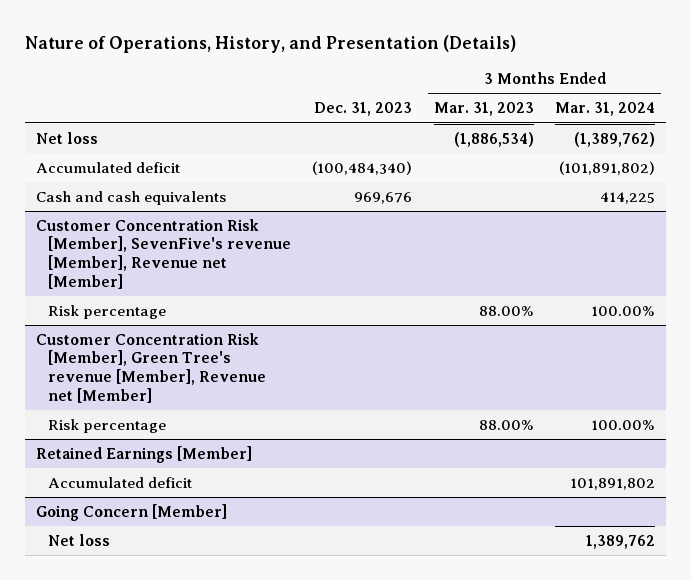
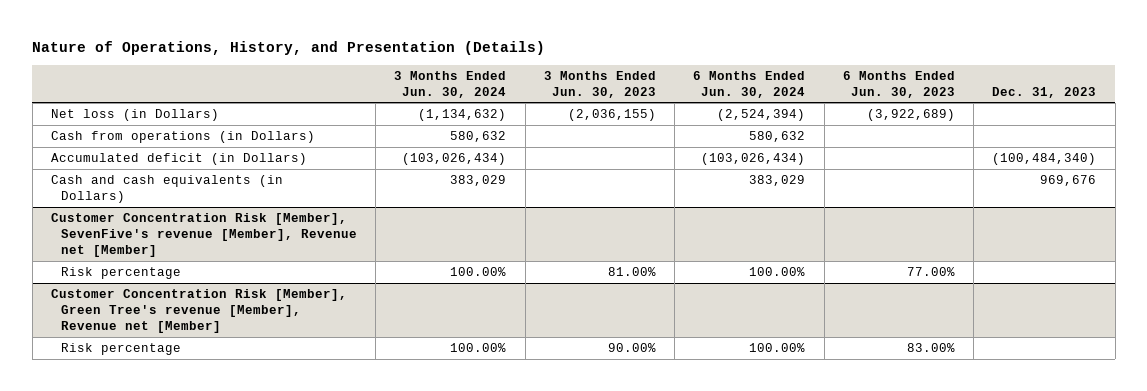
- | Dec. 31, 2023 | 3 Months Ended Mar. 31, 2023 | 3 Months Ended Mar. 31, 2024
+ | 3 Months Ended Jun. 30, 2024 | 3 Months Ended Jun. 30, 2023 | 6 Months Ended Jun. 30, 2024 | 6 Months Ended Jun. 30, 2023 | Dec. 31, 2023
- Net loss | | (1,886,534) | (1,389,762)
- Accumulated deficit | (100,484,340) | | (101,891,802)
- Cash and cash equivalents | 969,676 | | 414,225
+ Net loss (in Dollars) | (1,134,632) | (2,036,155) | (2,524,394) | (3,922,689) |
+ Cash from operations (in Dollars) | 580,632 | | 580,632 | |
+ Accumulated deficit (in Dollars) | (103,026,434) | | (103,026,434) | | (100,484,340)
+ Cash and cash equivalents (in Dollars) | 383,029 | | 383,029 | | 969,676
- Retained Earnings [Member]
- Accumulated deficit | | | 101,891,802
- Going Concern [Member]
- Net loss | | | 1,389,762

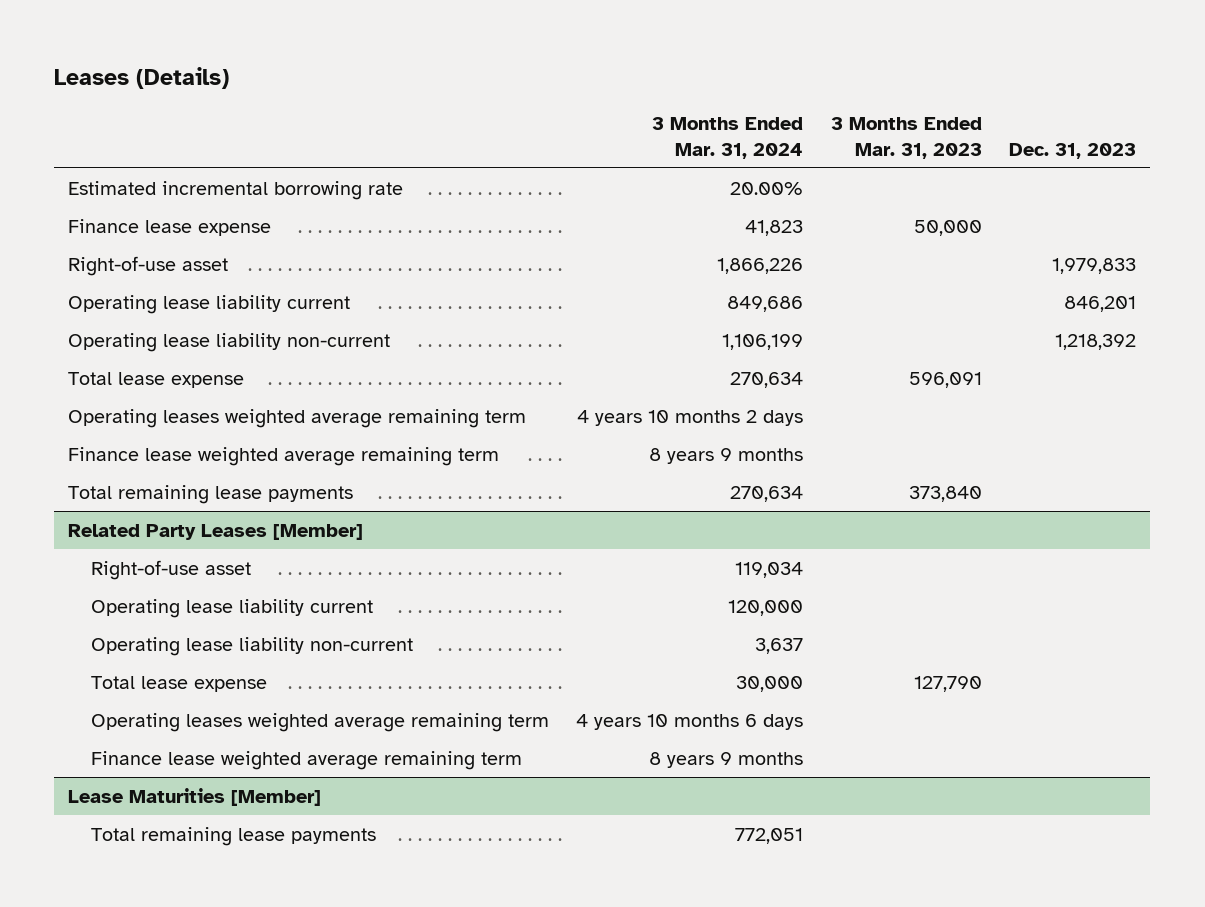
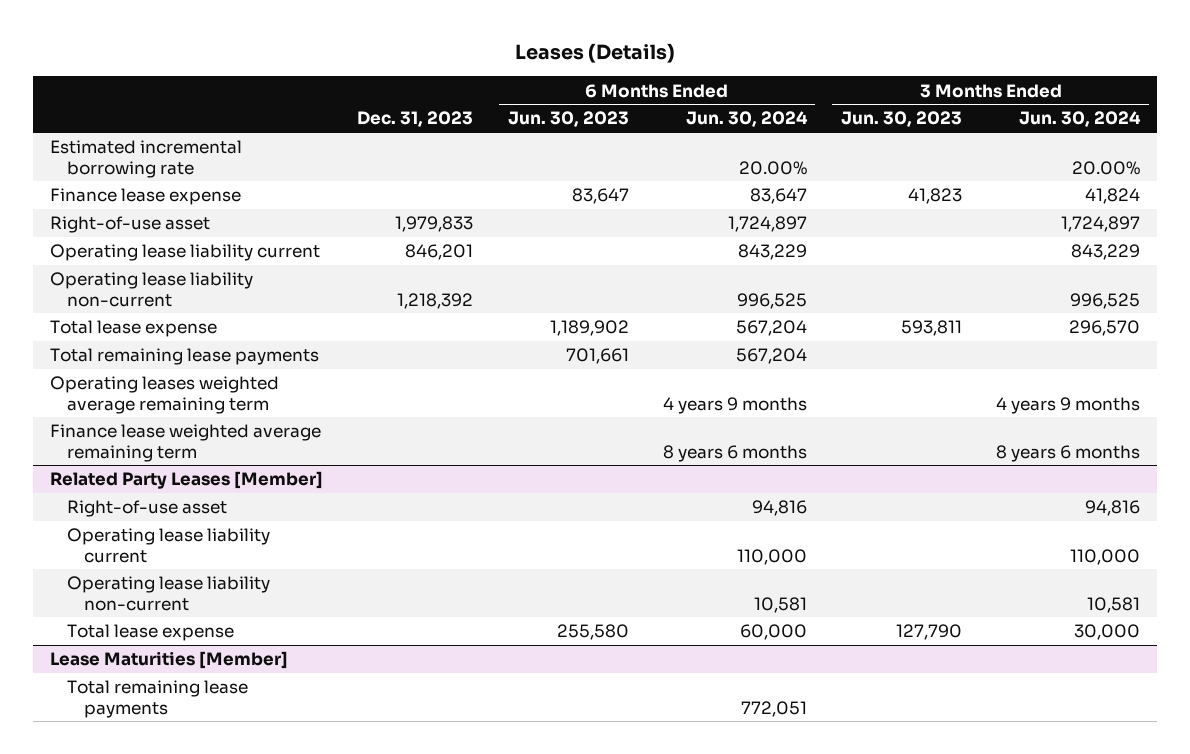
- | 3 Months Ended Mar. 31, 2024 | 3 Months Ended Mar. 31, 2023 | Dec. 31, 2023
+ | Dec. 31, 2023 | 6 Months Ended Jun. 30, 2023 | 6 Months Ended Jun. 30, 2024 | 3 Months Ended Jun. 30, 2023 | 3 Months Ended Jun. 30, 2024
moved up: Total remaining lease payments | | 701,661 | 567,204 | |
@ Related Party Leases [Member]
- Operating leases weighted average remaining term | 4 years 10 months 6 days | |
- Finance lease weighted average remaining term | 8 years 9 months | |

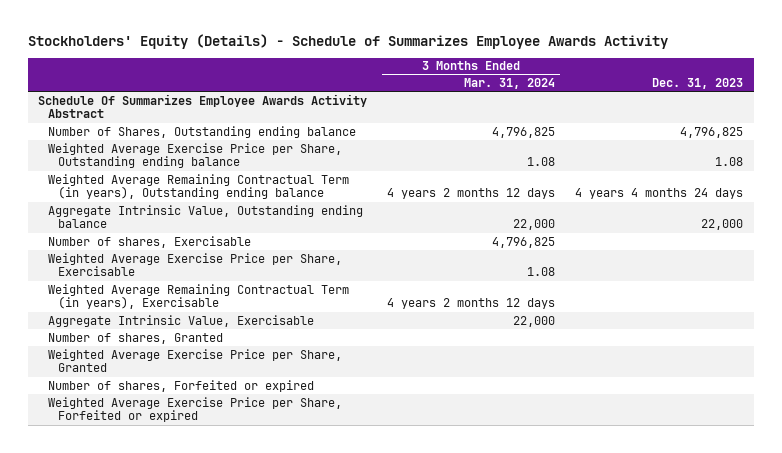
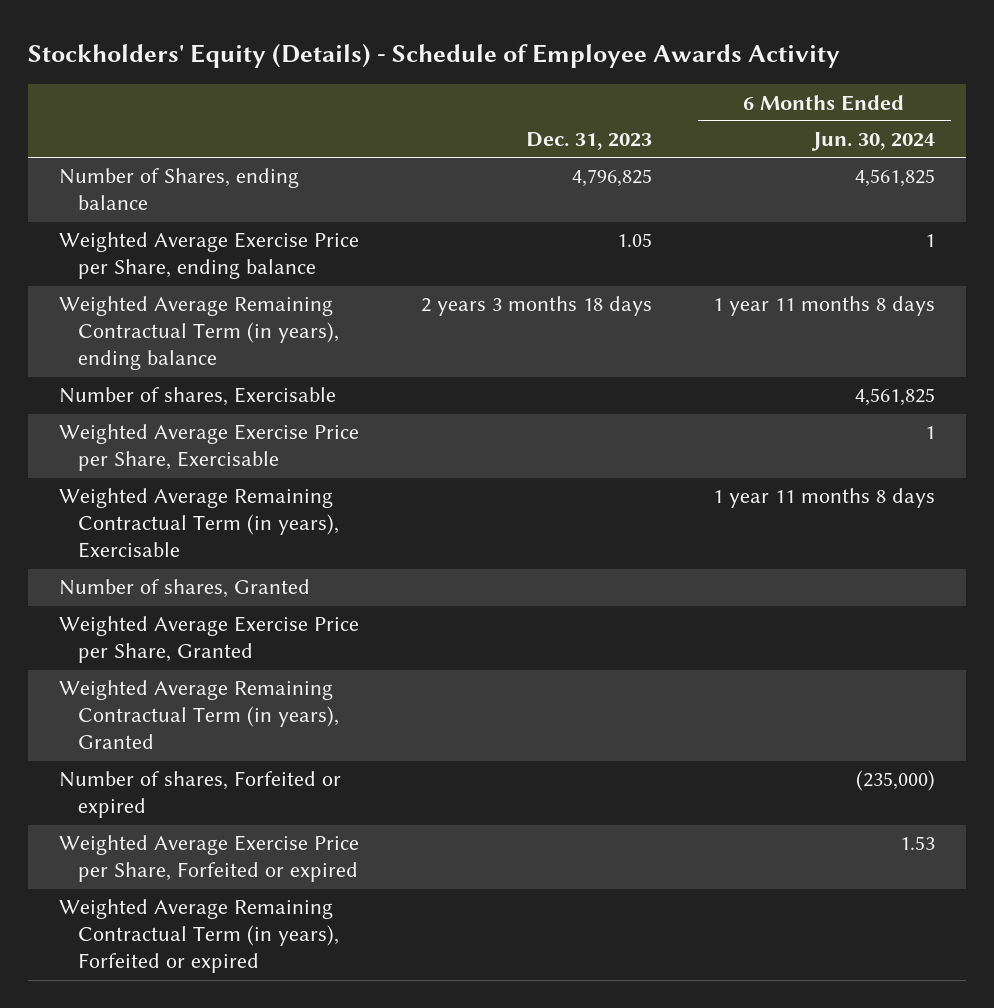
- Stockholders' Equity (Details) - Schedule of Summarizes Employee Awards Activity
+ Stockholders' Equity (Details) - Schedule of Employee Awards Activity
- | 3 Months Ended Mar. 31, 2024 | Dec. 31, 2023
+ | Dec. 31, 2023 | 6 Months Ended Jun. 30, 2024
- Schedule Of Summarizes Employee Awards Activity Abstract
- Number of Shares, Outstanding ending balance | 4,796,825 | 4,796,825
- Weighted Average Exercise Price per Share, Outstanding ending balance | 1.08 | 1.08
- Weighted Average Remaining Contractual Term (in years), Outstanding ending balance | 4 years 2 months 12 days | 4 years 4 months 24 days
- Aggregate Intrinsic Value, Outstanding ending balance | 22,000 | 22,000
+ Number of Shares, ending balance | 4,796,825 | 4,561,825
+ Weighted Average Exercise Price per Share, ending balance | 1.05 | 1
+ Weighted Average Remaining Contractual Term (in years), ending balance | 2 years 3 months 18 days | 1 year 11 months 8 days
- Aggregate Intrinsic Value, Exercisable | 22,000 |
+ Weighted Average Remaining Contractual Term (in years), Granted
+ Weighted Average Remaining Contractual Term (in years), Forfeited or expired

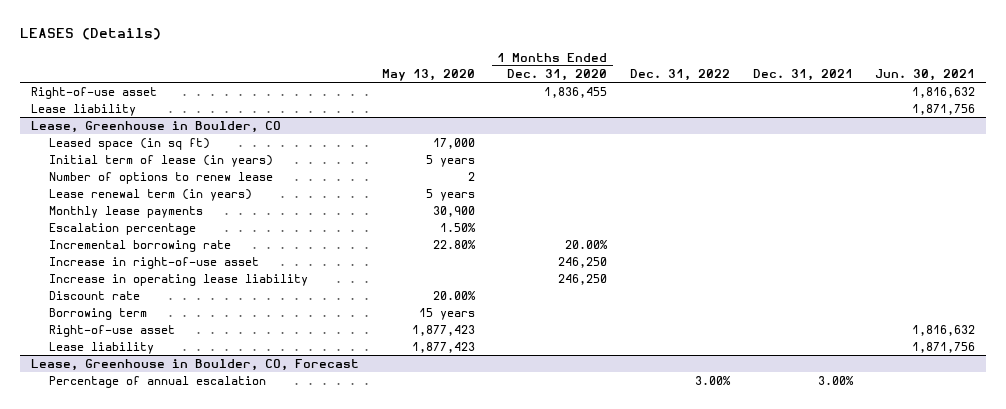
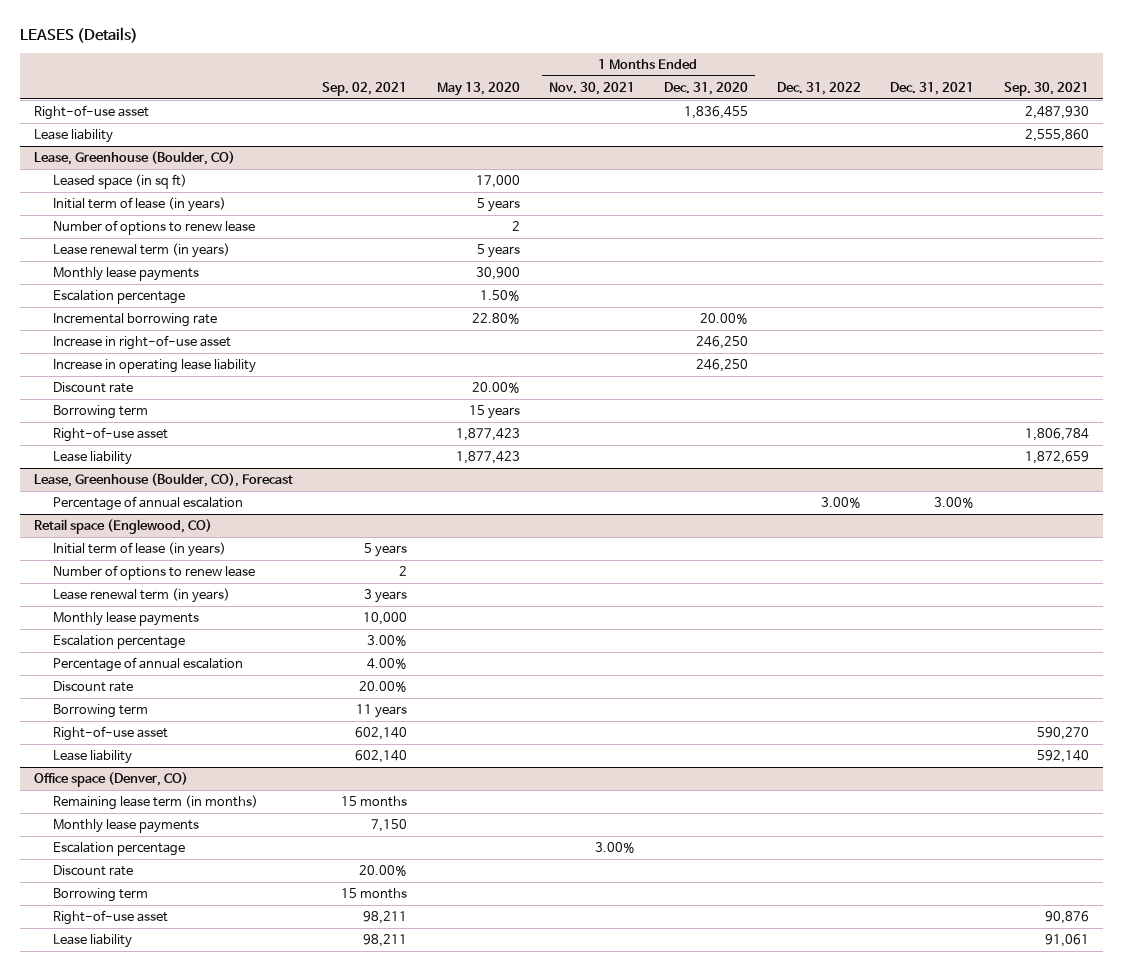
- | May 13, 2020 | 1 Months Ended Dec. 31, 2020 | Dec. 31, 2022 | Dec. 31, 2021 | Jun. 30, 2021
+ | Sep. 02, 2021 | May 13, 2020 | 1 Months Ended Nov. 30, 2021 | 1 Months Ended Dec. 31, 2020 | Dec. 31, 2022 | Dec. 31, 2021 | Sep. 30, 2021
- Lease, Greenhouse in Boulder, CO
+ Lease, Greenhouse (Boulder, CO)
- Lease, Greenhouse in Boulder, CO, Forecast
+ Lease, Greenhouse (Boulder, CO), Forecast
+ Retail space (Englewood, CO)
+ Initial term of lease (in years) | 5 years | | | | | |
+ Number of options to renew lease | 2 | | | | | |
+ Lease renewal term (in years) | 3 years | | | | | |
+ Monthly lease payments | 10,000 | | | | | |
+ Escalation percentage | 3.00% | | | | | |
+ Percentage of annual escalation | 4.00% | | | | | |
+ Discount rate | 20.00% | | | | | |
+ Borrowing term | 11 years | | | | | |
+ Right-of-use asset | 602,140 | | | | | | 590,270
+ Lease liability | 602,140 | | | | | | 592,140
+ Office space (Denver, CO)
+ Remaining lease term (in months) | 15 months | | | | | |
+ Monthly lease payments | 7,150 | | | | | |
+ Escalation percentage | | | 3.00% | | | |
+ Discount rate | 20.00% | | | | | |
+ Borrowing term | 15 months | | | | | |
+ Right-of-use asset | 98,211 | | | | | | 90,876
+ Lease liability | 98,211 | | | | | | 91,061

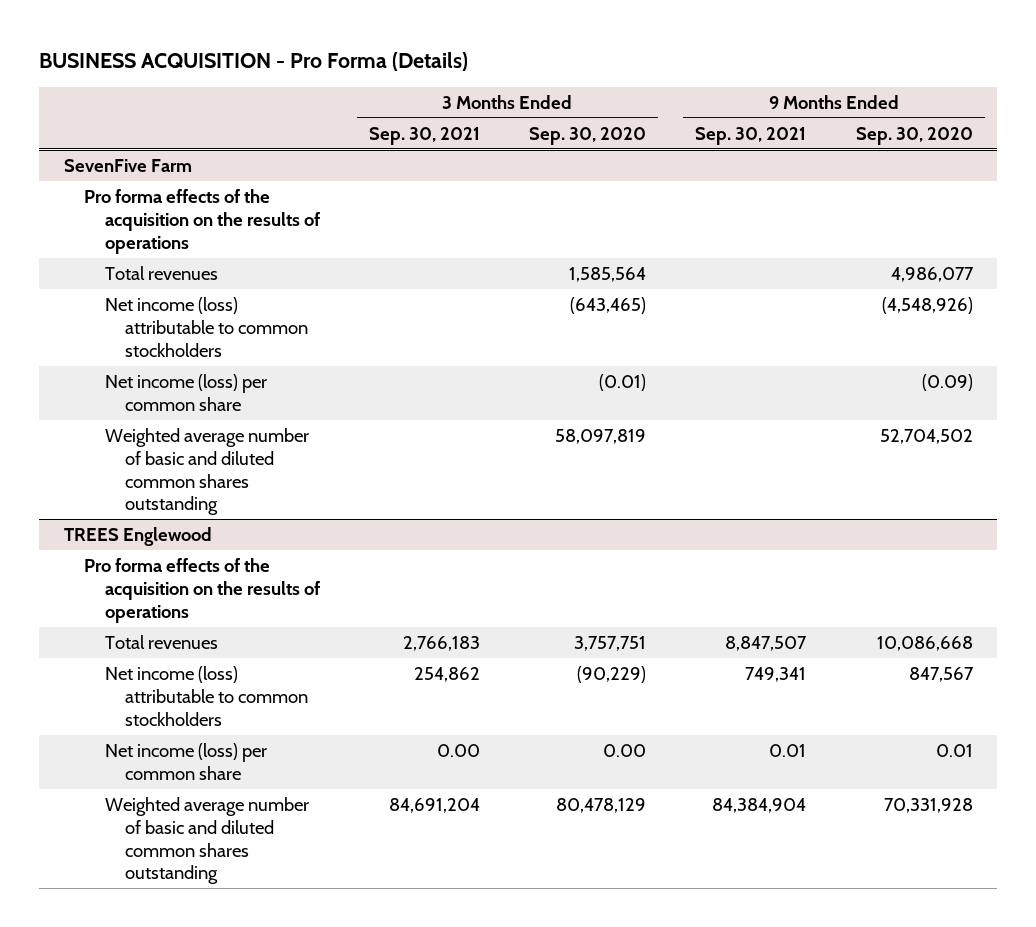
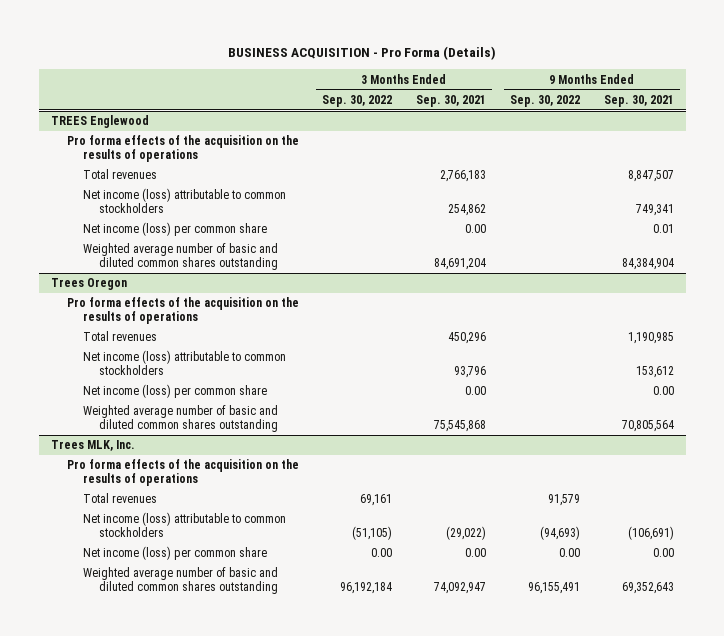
- | 3 Months Ended Sep. 30, 2021 | 3 Months Ended Sep. 30, 2020 | 9 Months Ended Sep. 30, 2021 | 9 Months Ended Sep. 30, 2020
+ | 3 Months Ended Sep. 30, 2022 | 3 Months Ended Sep. 30, 2021 | 9 Months Ended Sep. 30, 2022 | 9 Months Ended Sep. 30, 2021
- SevenFive Farm
- Pro forma effects of the acquisition on the results of operations
- Total revenues | | 1,585,564 | | 4,986,077
- Net income (loss) attributable to common stockholders | | (643,465) | | (4,548,926)
- Net income (loss) per common share | | (0.01) | | (0.09)
- Weighted average number of basic and diluted common shares outstanding | | 58,097,819 | | 52,704,502
+ Trees Oregon
+ Pro forma effects of the acquisition on the results of operations
+ Total revenues | | 450,296 | | 1,190,985
+ Net income (loss) attributable to common stockholders | | 93,796 | | 153,612
+ Net income (loss) per common share | | 0.00 | | 0.00
+ Weighted average number of basic and diluted common shares outstanding | | 75,545,868 | | 70,805,564
+ Trees MLK, Inc.
+ Pro forma effects of the acquisition on the results of operations
+ Total revenues | 69,161 | | 91,579 |
+ Net income (loss) attributable to common stockholders | (51,105) | (29,022) | (94,693) | (106,691)
+ Net income (loss) per common share | 0.00 | 0.00 | 0.00 | 0.00
+ Weighted average number of basic and diluted common shares outstanding | 96,192,184 | 74,092,947 | 96,155,491 | 69,352,643

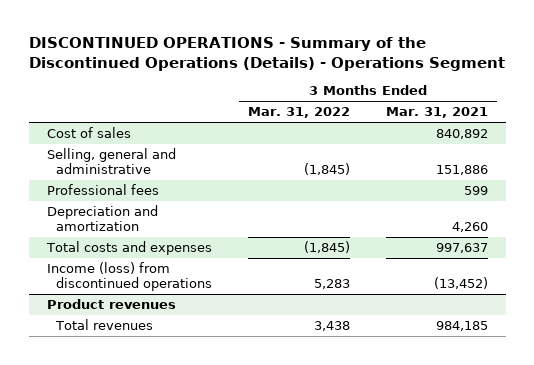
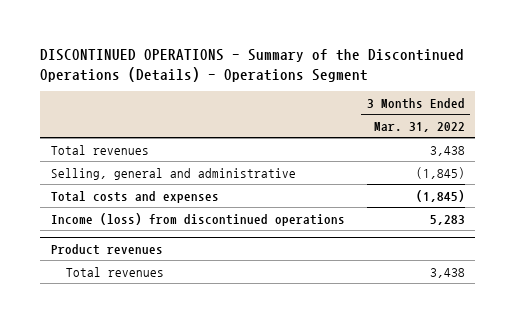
- | 3 Months Ended Mar. 31, 2022 | 3 Months Ended Mar. 31, 2021
+ | 3 Months Ended Mar. 31, 2022
- Cost of sales | | 840,892
+ Total revenues | 3,438
- Professional fees | | 599
- Depreciation and amortization | | 4,260

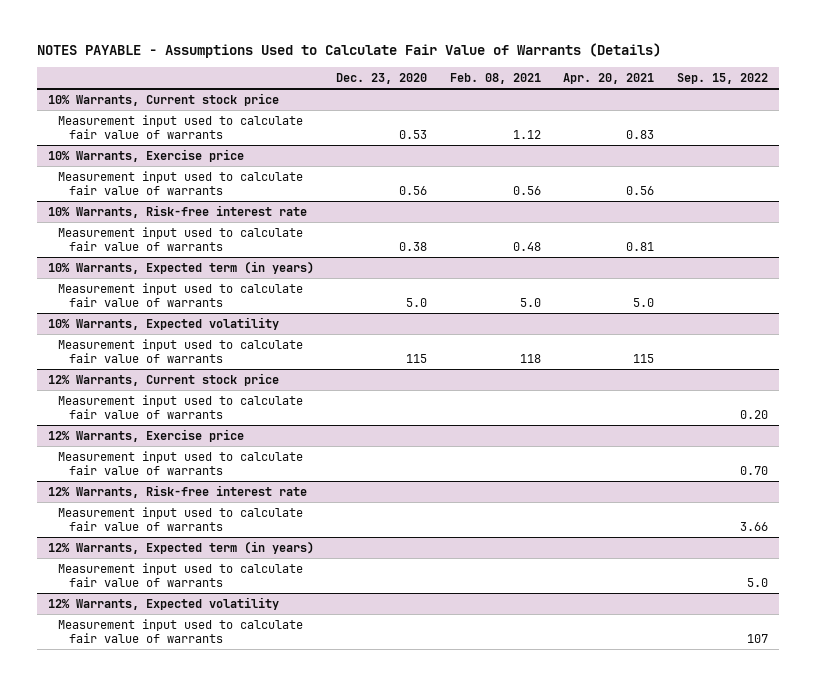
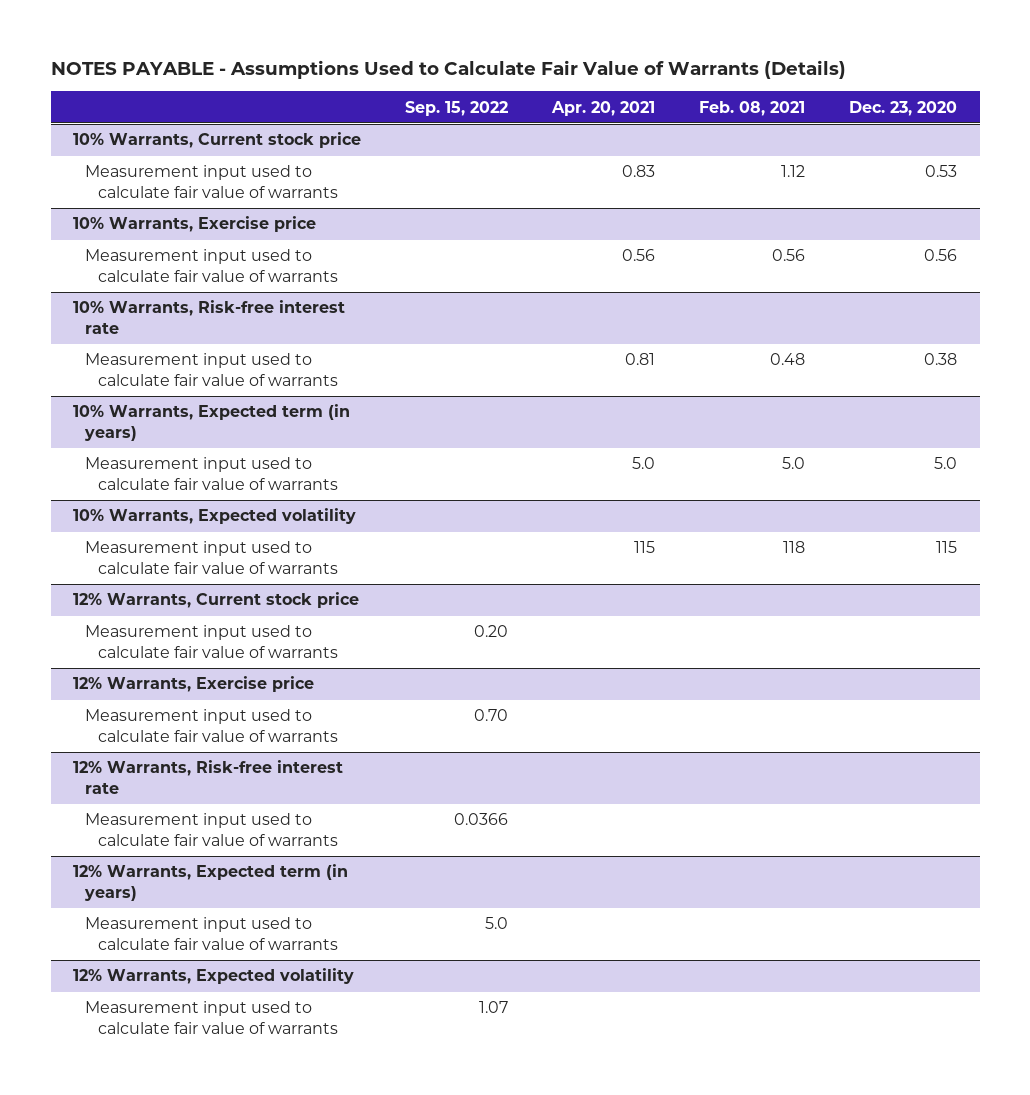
- | Dec. 23, 2020 | Feb. 08, 2021 | Apr. 20, 2021 | Sep. 15, 2022
+ | Sep. 15, 2022 | Apr. 20, 2021 | Feb. 08, 2021 | Dec. 23, 2020
@ 12% Warrants, Risk-free interest rate
- Measurement input used to calculate fair value of warrants | | | | 3.66
+ Measurement input used to calculate fair value of warrants | 0.0366 | | |
@ 12% Warrants, Expected volatility
- Measurement input used to calculate fair value of warrants | | | | 107
+ Measurement input used to calculate fair value of warrants | 1.07 | | |

